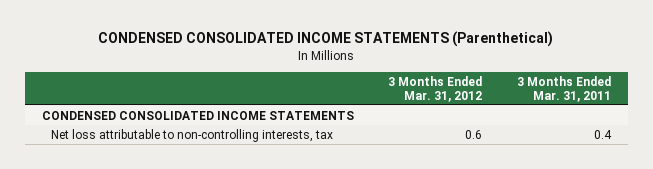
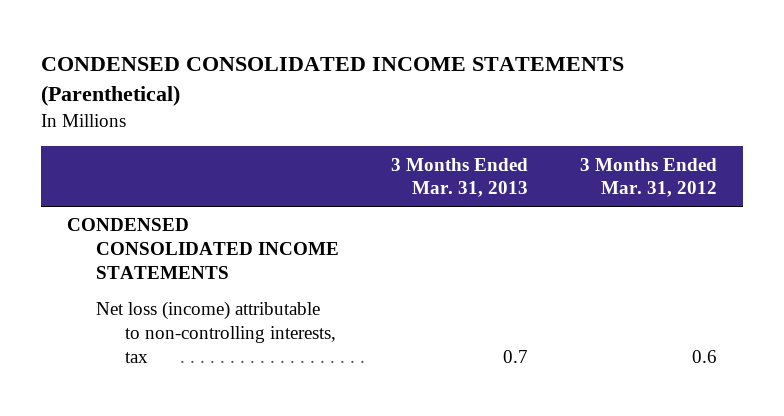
- | 3 Months Ended Mar. 31, 2012 | 3 Months Ended Mar. 31, 2011
+ | 3 Months Ended Mar. 31, 2013 | 3 Months Ended Mar. 31, 2012
- Net loss attributable to non-controlling interests, tax | 0.6 | 0.4
+ Net loss (income) attributable to non-controlling interests, tax | 0.7 | 0.6

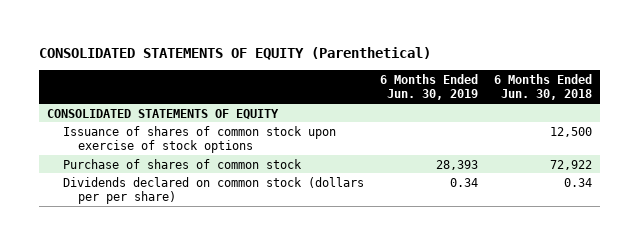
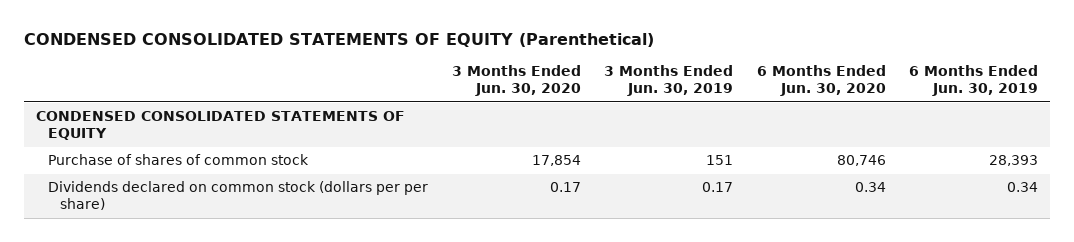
- CONSOLIDATED STATEMENTS OF EQUITY (Parenthetical)
+ CONDENSED CONSOLIDATED STATEMENTS OF EQUITY (Parenthetical)
- | 6 Months Ended Jun. 30, 2019 | 6 Months Ended Jun. 30, 2018
+ | 3 Months Ended Jun. 30, 2020 | 3 Months Ended Jun. 30, 2019 | 6 Months Ended Jun. 30, 2020 | 6 Months Ended Jun. 30, 2019
- CONSOLIDATED STATEMENTS OF EQUITY
- Issuance of shares of common stock upon exercise of stock options | | 12,500
+ CONDENSED CONSOLIDATED STATEMENTS OF EQUITY

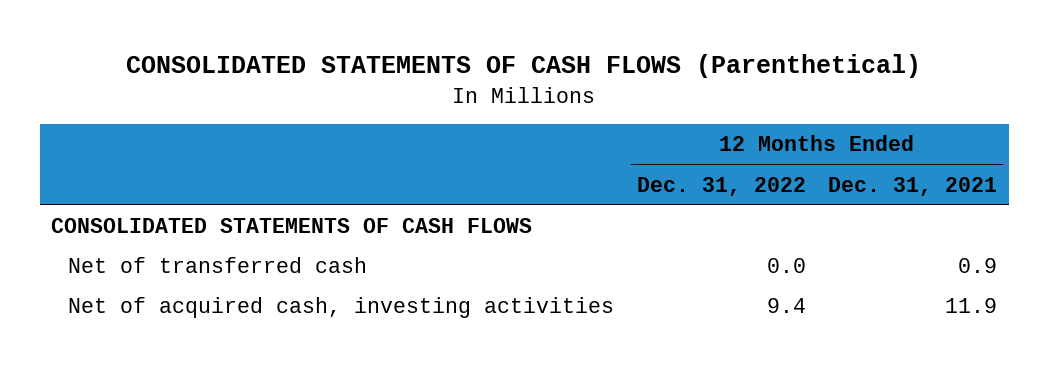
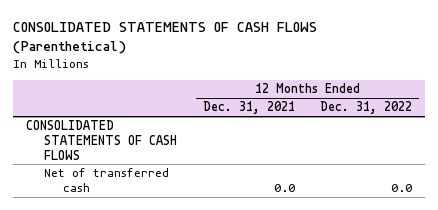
- | 12 Months Ended Dec. 31, 2022 | 12 Months Ended Dec. 31, 2021
+ | 12 Months Ended Dec. 31, 2021 | 12 Months Ended Dec. 31, 2022
- Net of transferred cash | 0.0 | 0.9
- Net of acquired cash, investing activities | 9.4 | 11.9
+ Net of transferred cash | 0.0 | 0.0

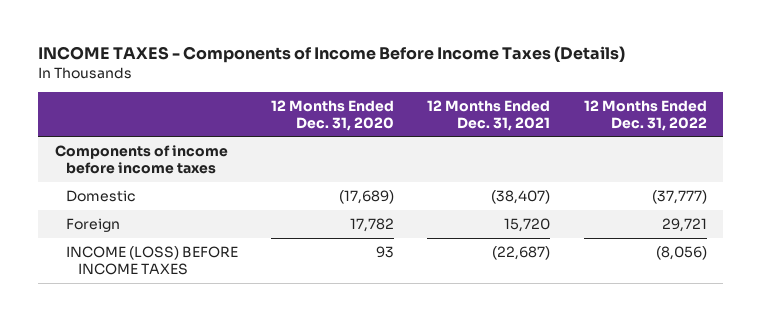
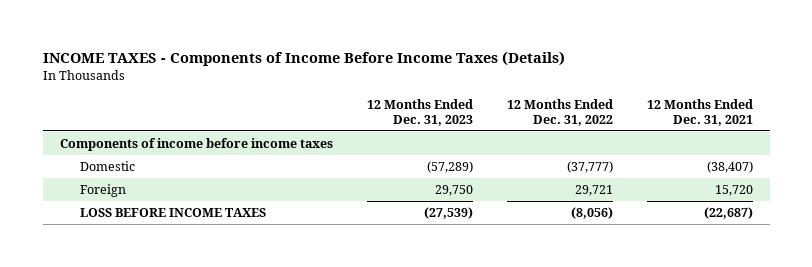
- | 12 Months Ended Dec. 31, 2020 | 12 Months Ended Dec. 31, 2021 | 12 Months Ended Dec. 31, 2022
+ | 12 Months Ended Dec. 31, 2023 | 12 Months Ended Dec. 31, 2022 | 12 Months Ended Dec. 31, 2021
- INCOME (LOSS) BEFORE INCOME TAXES | 93 | (22,687) | (8,056)
+ LOSS BEFORE INCOME TAXES | (27,539) | (8,056) | (22,687)

